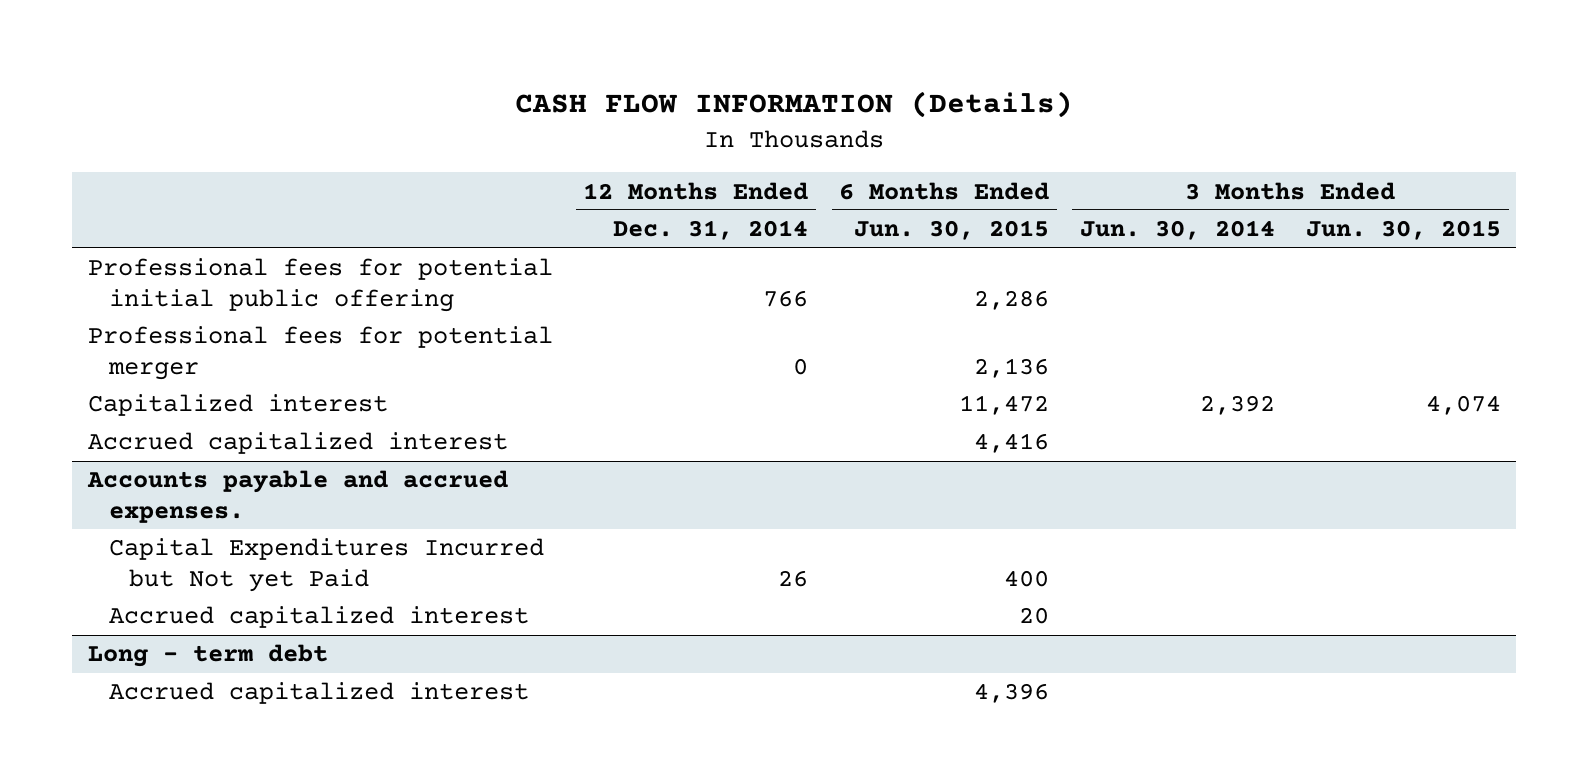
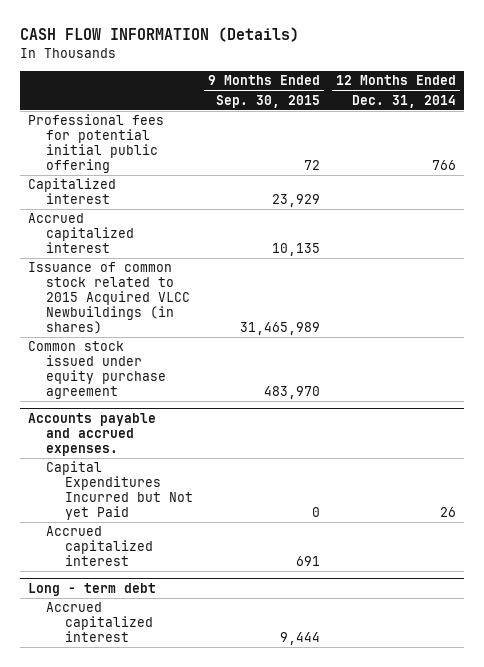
- | 12 Months Ended Dec. 31, 2014 | 6 Months Ended Jun. 30, 2015 | 3 Months Ended Jun. 30, 2014 | 3 Months Ended Jun. 30, 2015
+ | 9 Months Ended Sep. 30, 2015 | 12 Months Ended Dec. 31, 2014
- Professional fees for potential merger | 0 | 2,136 | |
+ Issuance of common stock related to 2015 Acquired VLCC Newbuildings (in shares) | 31,465,989 |
+ Common stock issued under equity purchase agreement | 483,970 |

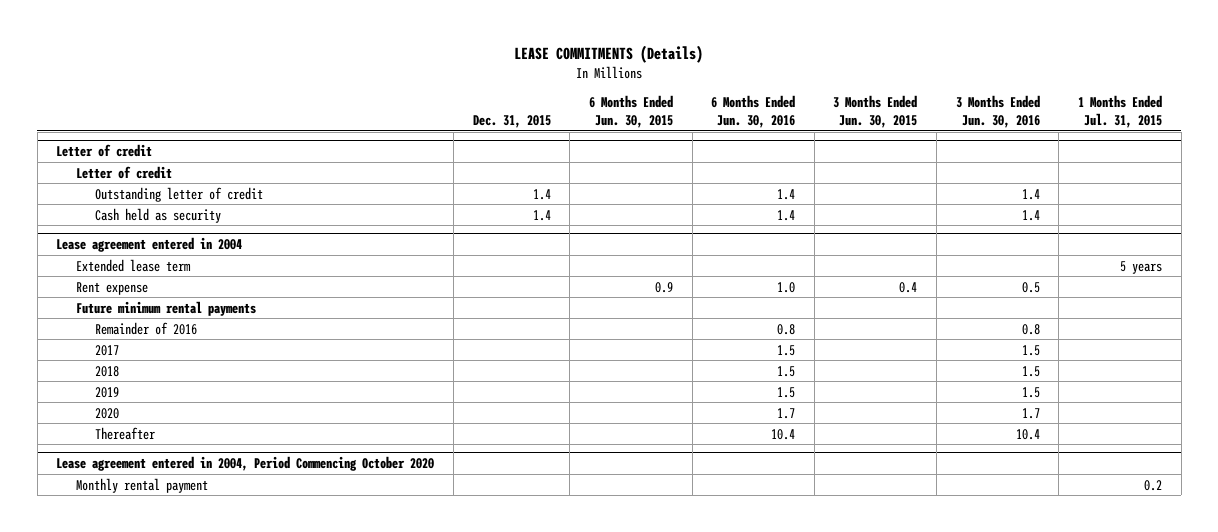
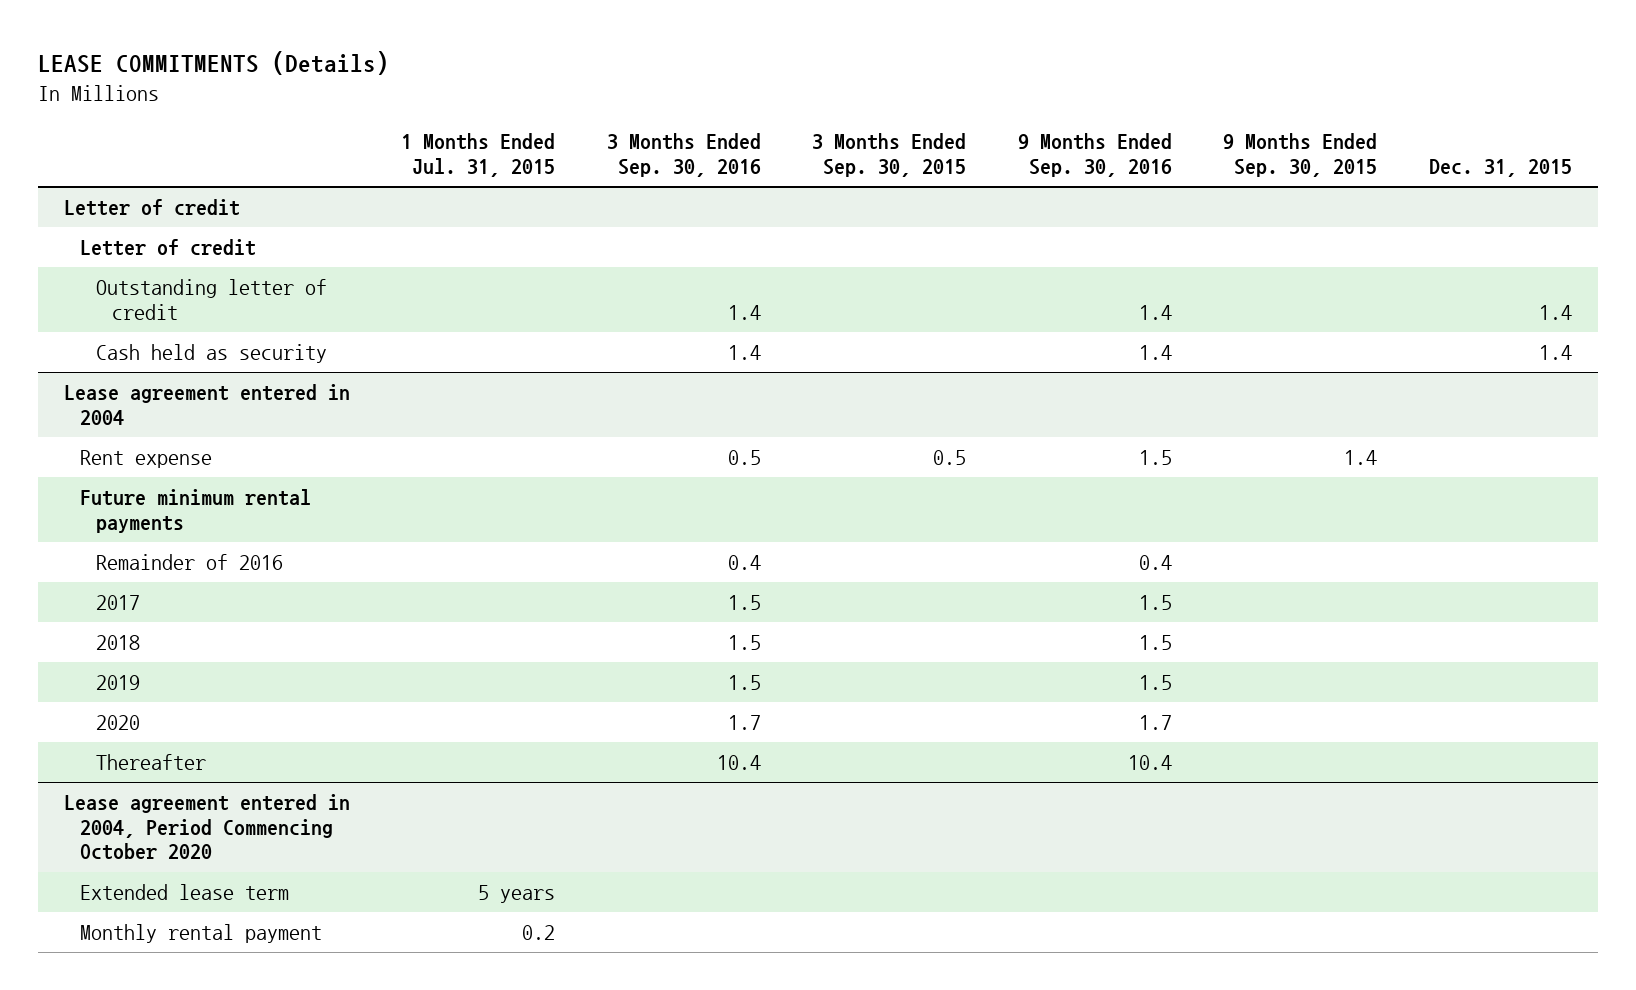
- | Dec. 31, 2015 | 6 Months Ended Jun. 30, 2015 | 6 Months Ended Jun. 30, 2016 | 3 Months Ended Jun. 30, 2015 | 3 Months Ended Jun. 30, 2016 | 1 Months Ended Jul. 31, 2015
+ | 1 Months Ended Jul. 31, 2015 | 3 Months Ended Sep. 30, 2016 | 3 Months Ended Sep. 30, 2015 | 9 Months Ended Sep. 30, 2016 | 9 Months Ended Sep. 30, 2015 | Dec. 31, 2015
@ Lease agreement entered in 2004
- Extended lease term | | | | | | 5 years
@ Lease agreement entered in 2004, Period Commencing October 2020
+ Extended lease term | 5 years | | | | |

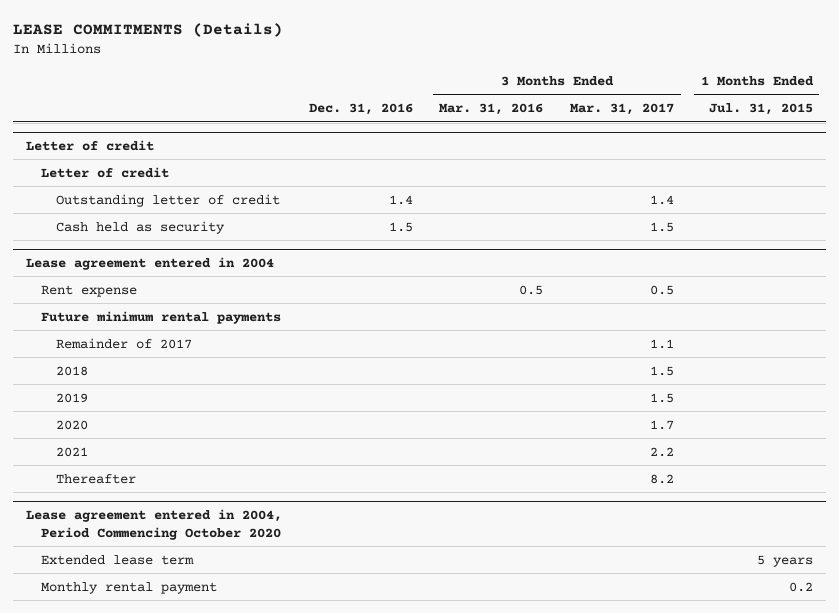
- | 1 Months Ended Jul. 31, 2015 | 3 Months Ended Sep. 30, 2016 | 3 Months Ended Sep. 30, 2015 | 9 Months Ended Sep. 30, 2016 | 9 Months Ended Sep. 30, 2015 | Dec. 31, 2015
+ | Dec. 31, 2016 | 3 Months Ended Mar. 31, 2016 | 3 Months Ended Mar. 31, 2017 | 1 Months Ended Jul. 31, 2015
@ Lease agreement entered in 2004
- Remainder of 2016 | | 0.4 | | 0.4 | |
- 2017 | | 1.5 | | 1.5 | |
+ Remainder of 2017 | | | 1.1 |
+ 2021 | | | 2.2 |

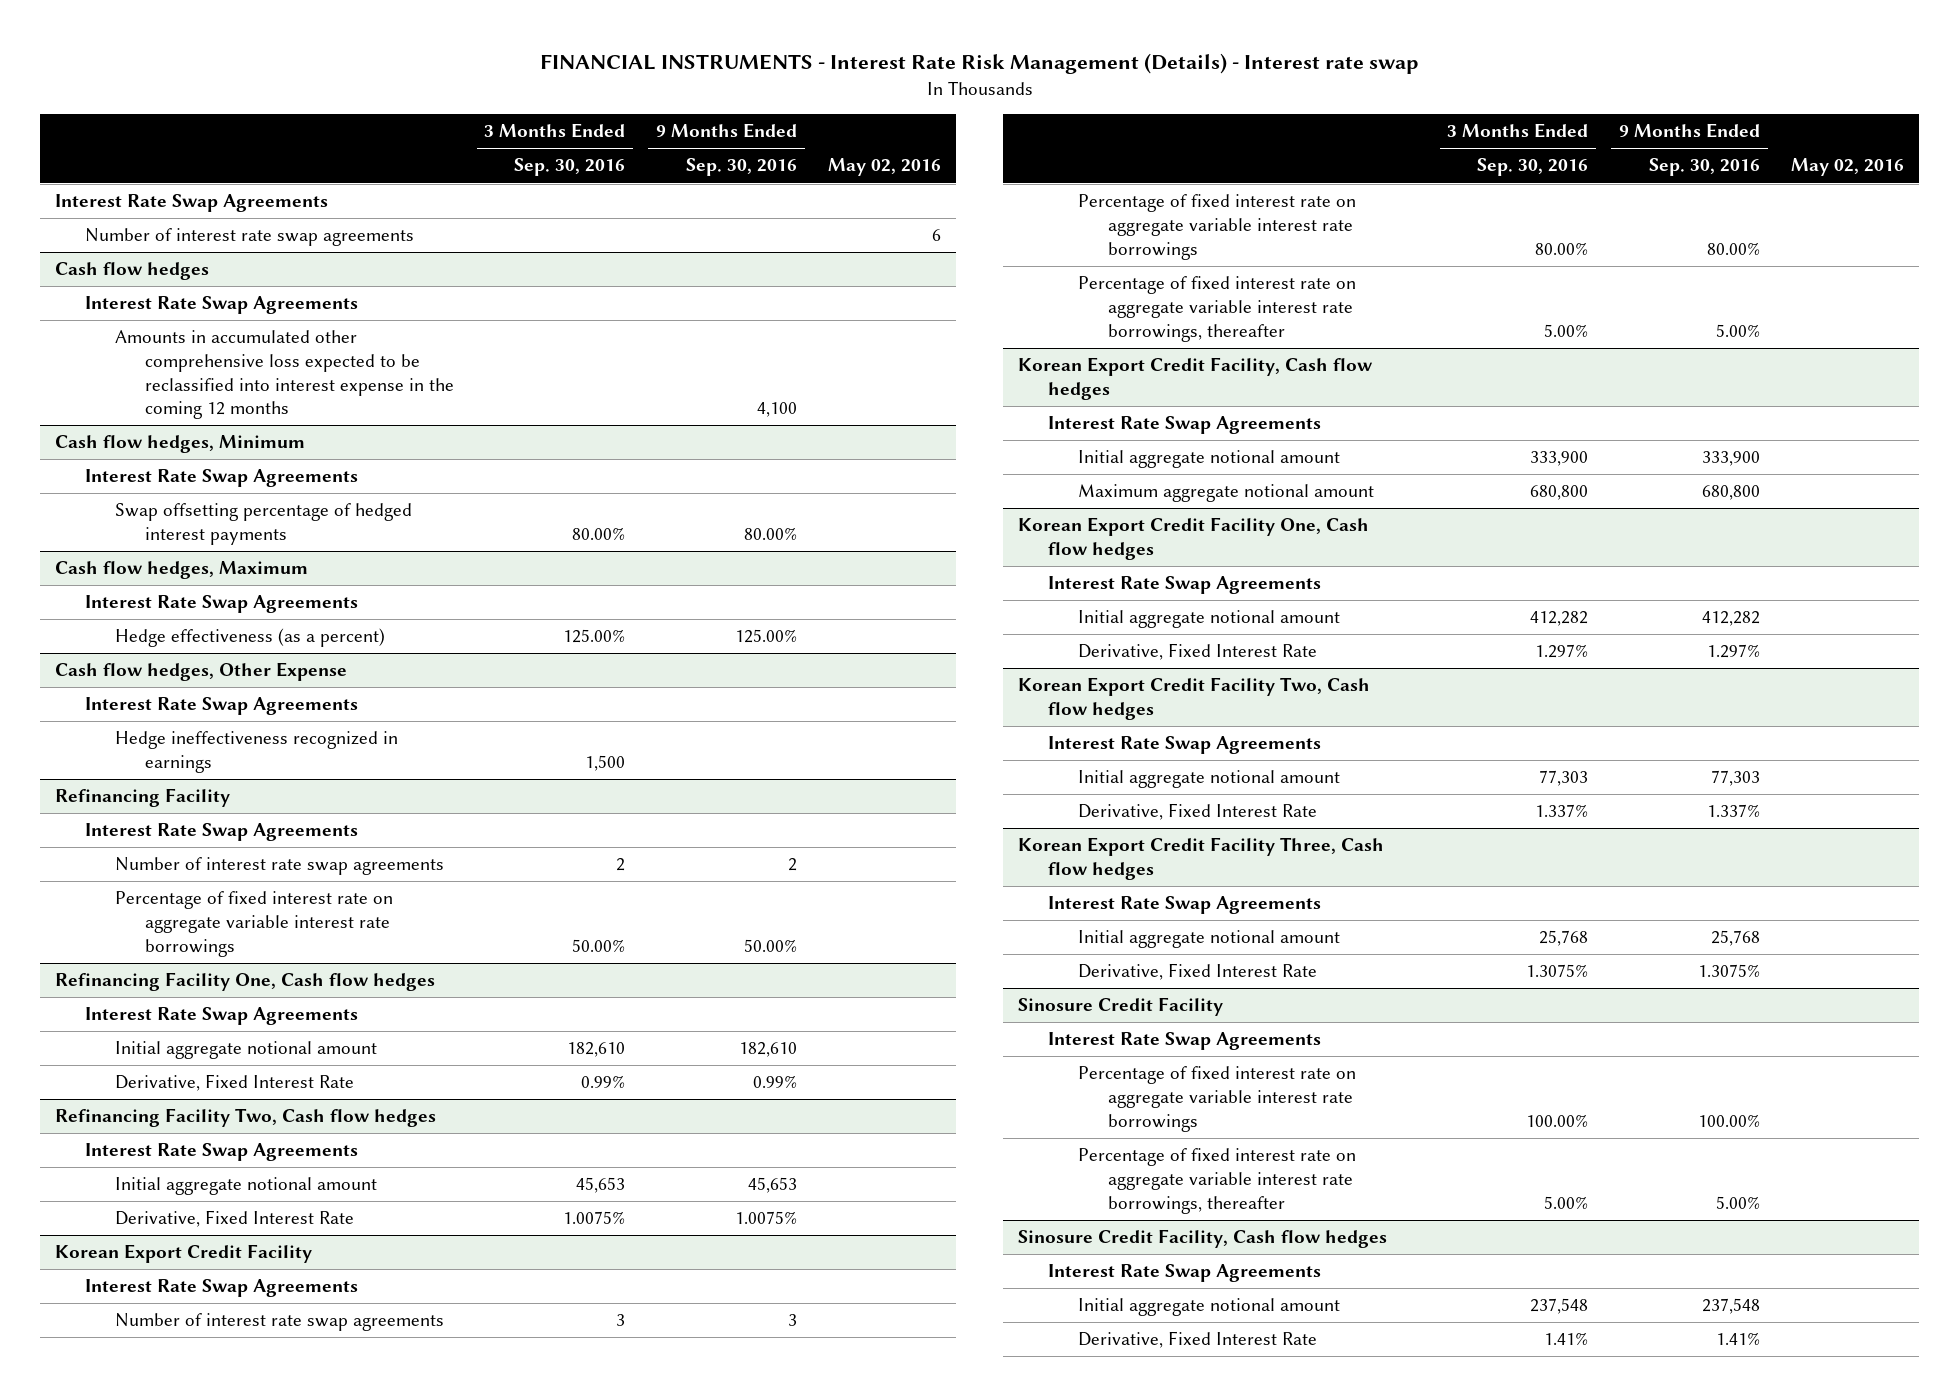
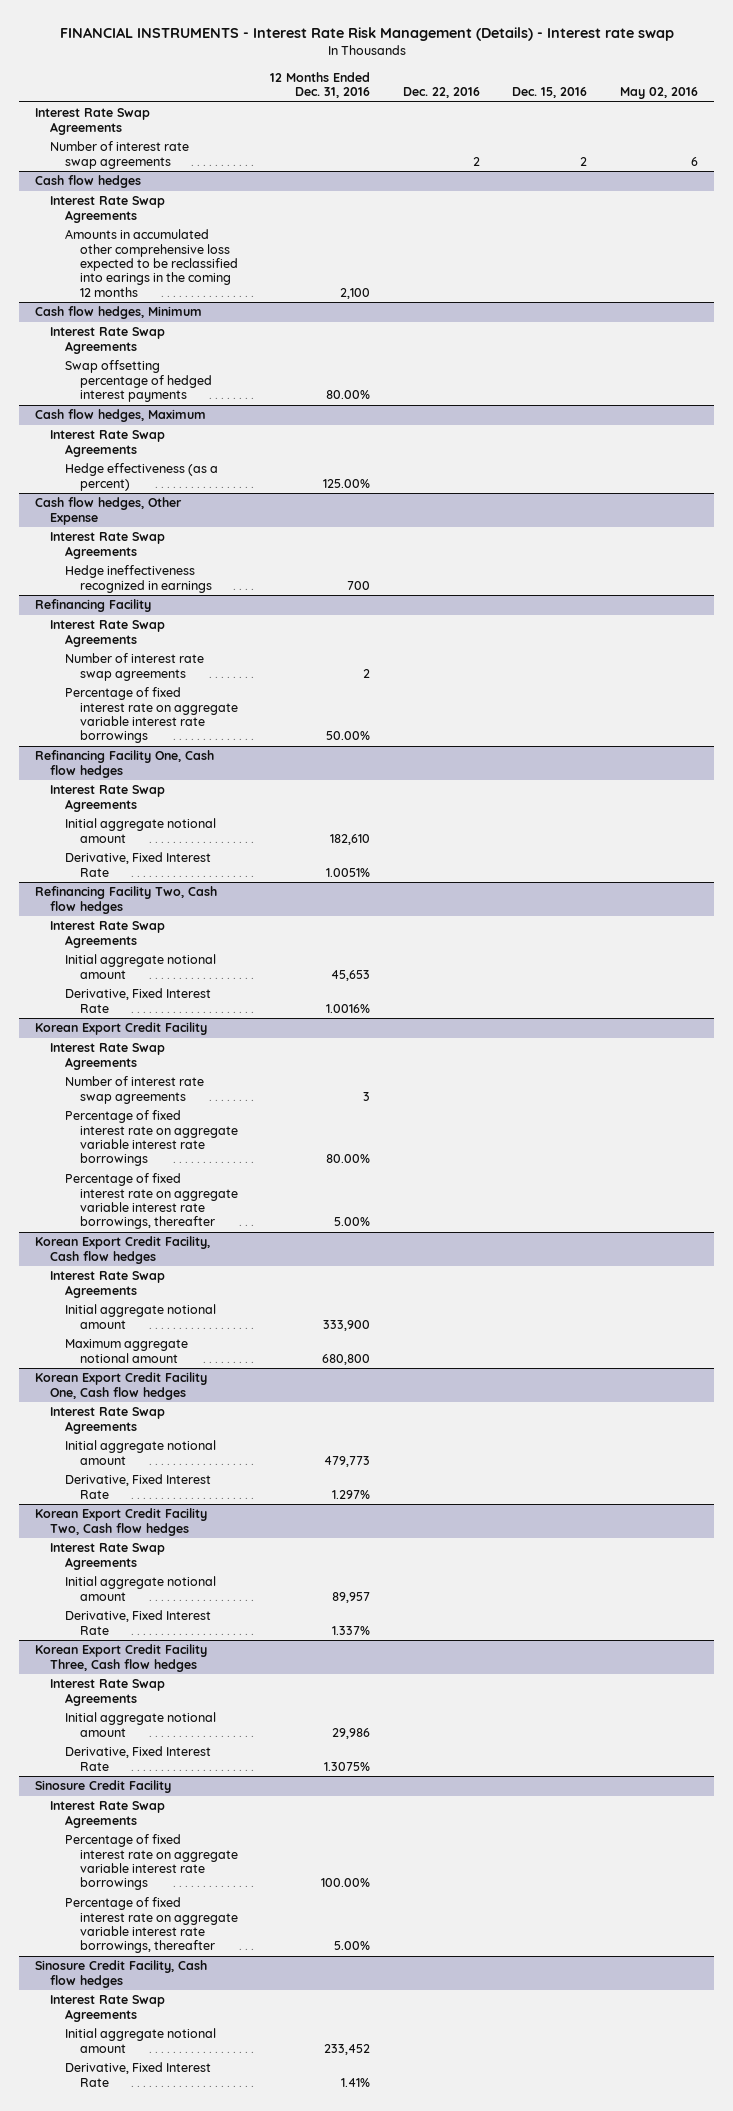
- | 3 Months Ended Sep. 30, 2016 | 9 Months Ended Sep. 30, 2016 | May 02, 2016
+ | 12 Months Ended Dec. 31, 2016 | Dec. 22, 2016 | Dec. 15, 2016 | May 02, 2016
@ Cash flow hedges
- Amounts in accumulated other comprehensive loss expected to be reclassified into interest expense in the coming 12 months | | 4,100 |
+ Amounts in accumulated other comprehensive loss expected to be reclassified into earings in the coming 12 months | 2,100 | | |

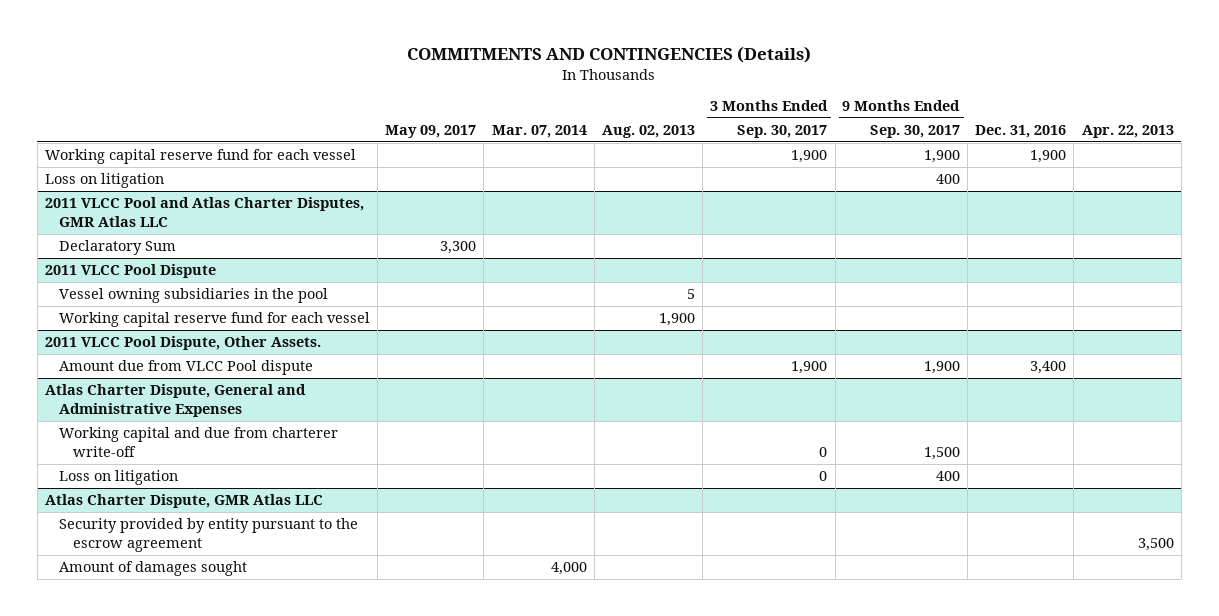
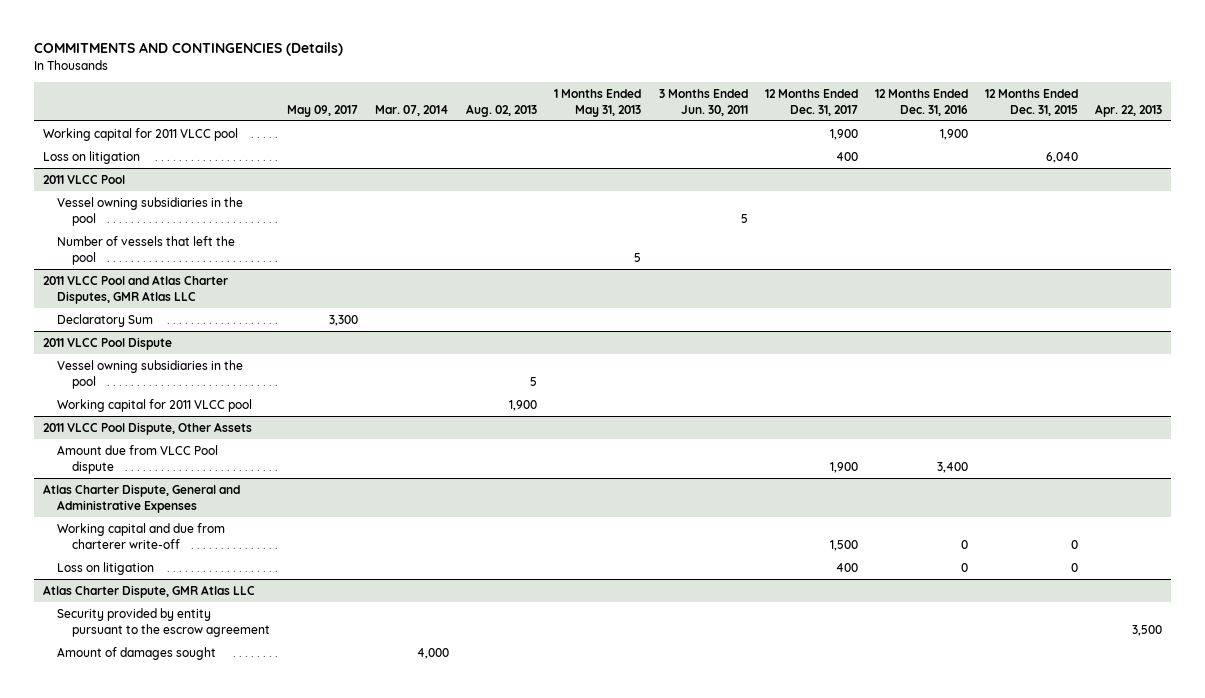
- | May 09, 2017 | Mar. 07, 2014 | Aug. 02, 2013 | 3 Months Ended Sep. 30, 2017 | 9 Months Ended Sep. 30, 2017 | Dec. 31, 2016 | Apr. 22, 2013
+ | May 09, 2017 | Mar. 07, 2014 | Aug. 02, 2013 | 1 Months Ended May 31, 2013 | 3 Months Ended Jun. 30, 2011 | 12 Months Ended Dec. 31, 2017 | 12 Months Ended Dec. 31, 2016 | 12 Months Ended Dec. 31, 2015 | Apr. 22, 2013
- Working capital reserve fund for each vessel | | | | 1,900 | 1,900 | 1,900 |
+ Working capital for 2011 VLCC pool | | | | | | 1,900 | 1,900 | |
+ 2011 VLCC Pool
+ Vessel owning subsidiaries in the pool | | | | | 5 | | | |
+ Number of vessels that left the pool | | | | 5 | | | | |
@ 2011 VLCC Pool Dispute
- Working capital reserve fund for each vessel | | | 1,900 | | | |
- 2011 VLCC Pool Dispute, Other Assets.
@ 2011 VLCC Pool Dispute
+ Working capital for 2011 VLCC pool | | | 1,900 | | | | | |
+ 2011 VLCC Pool Dispute, Other Assets

